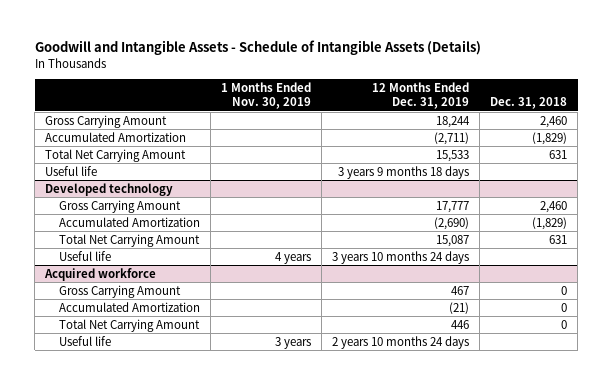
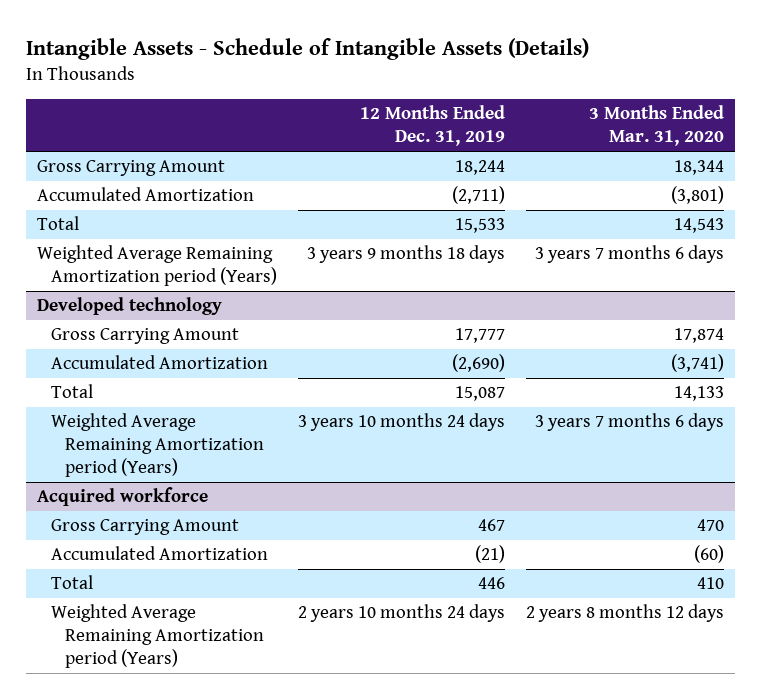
- Goodwill and Intangible Assets - Schedule of Intangible Assets (Details)
+ Intangible Assets - Schedule of Intangible Assets (Details)
- | 1 Months Ended Nov. 30, 2019 | 12 Months Ended Dec. 31, 2019 | Dec. 31, 2018
+ | 12 Months Ended Dec. 31, 2019 | 3 Months Ended Mar. 31, 2020
- Total Net Carrying Amount | | 15,533 | 631
- Useful life | | 3 years 9 months 18 days |
+ Total | 15,533 | 14,543
+ Weighted Average Remaining Amortization period (Years) | 3 years 9 months 18 days | 3 years 7 months 6 days
@ Developed technology
- Total Net Carrying Amount | | 15,087 | 631
- Useful life | 4 years | 3 years 10 months 24 days |
+ Total | 15,087 | 14,133
+ Weighted Average Remaining Amortization period (Years) | 3 years 10 months 24 days | 3 years 7 months 6 days
@ Acquired workforce
- Total Net Carrying Amount | | 446 | 0
- Useful life | 3 years | 2 years 10 months 24 days |
+ Total | 446 | 410
+ Weighted Average Remaining Amortization period (Years) | 2 years 10 months 24 days | 2 years 8 months 12 days

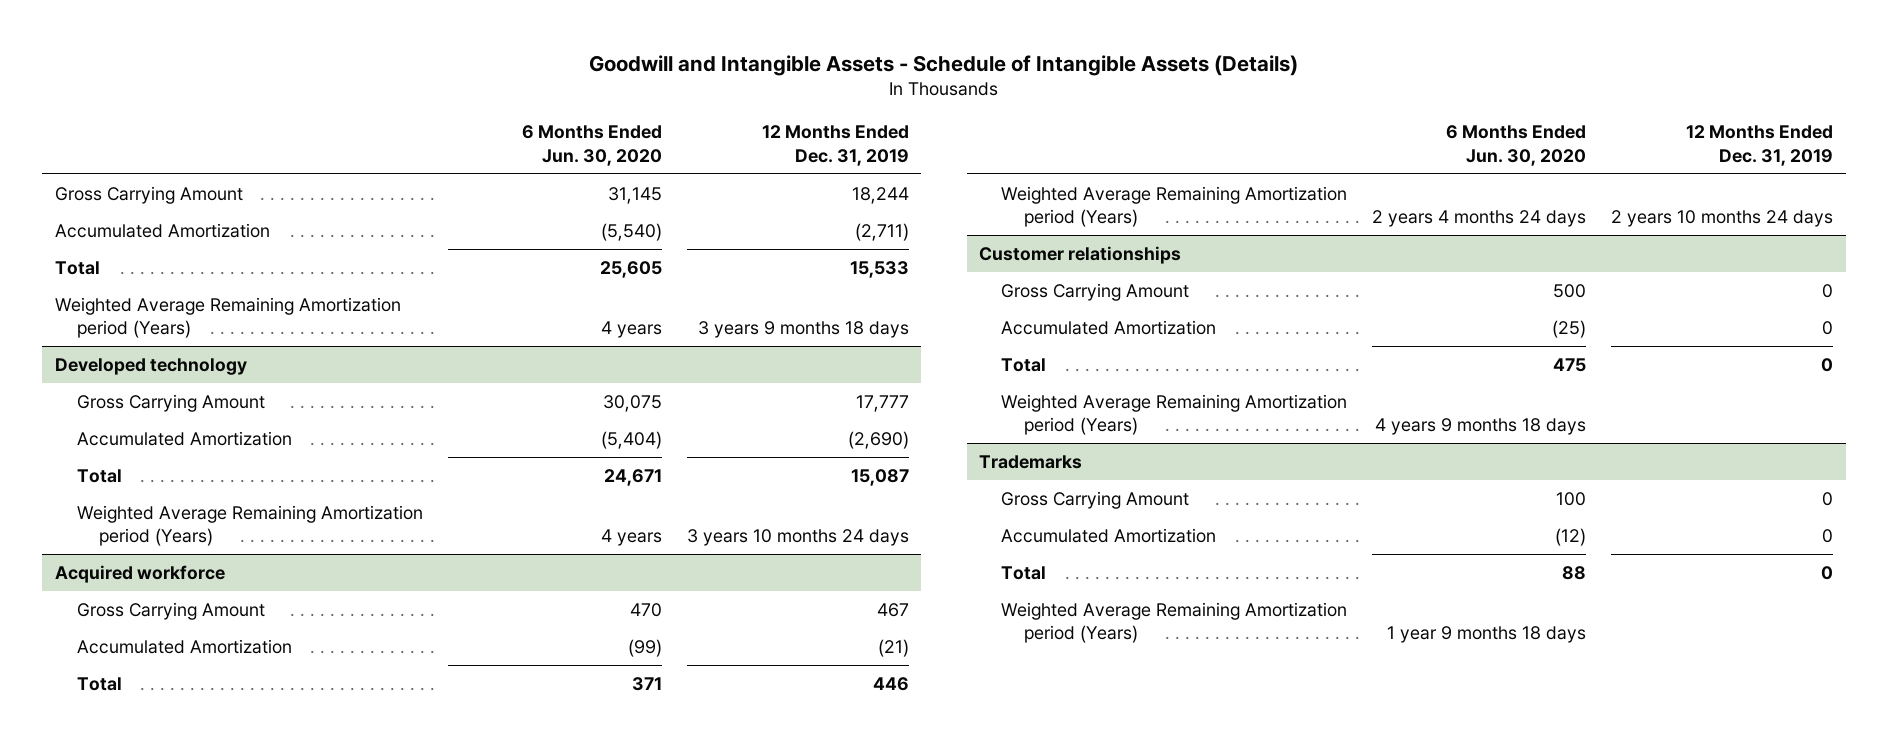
- Intangible Assets - Schedule of Intangible Assets (Details)
+ Goodwill and Intangible Assets - Schedule of Intangible Assets (Details)
- | 12 Months Ended Dec. 31, 2019 | 3 Months Ended Mar. 31, 2020
+ | 6 Months Ended Jun. 30, 2020 | 12 Months Ended Dec. 31, 2019
+ Customer relationships
+ Gross Carrying Amount | 500 | 0
+ Accumulated Amortization | (25) | 0
+ Total | 475 | 0
+ Weighted Average Remaining Amortization period (Years) | 4 years 9 months 18 days |
+ Trademarks
+ Gross Carrying Amount | 100 | 0
+ Accumulated Amortization | (12) | 0
+ Total | 88 | 0
+ Weighted Average Remaining Amortization period (Years) | 1 year 9 months 18 days |

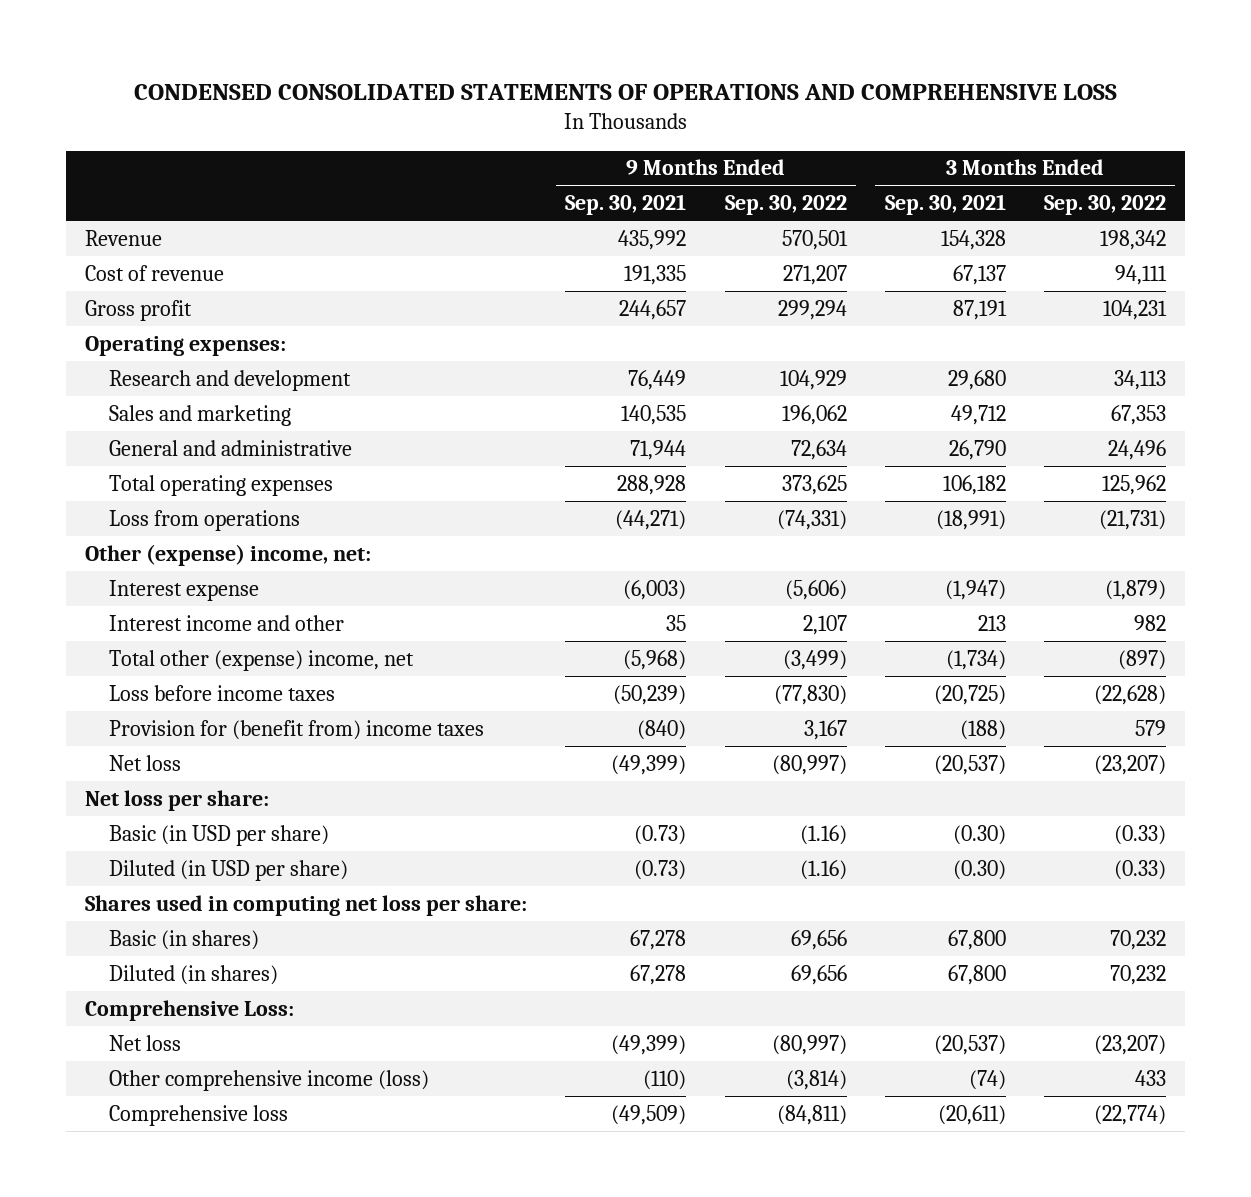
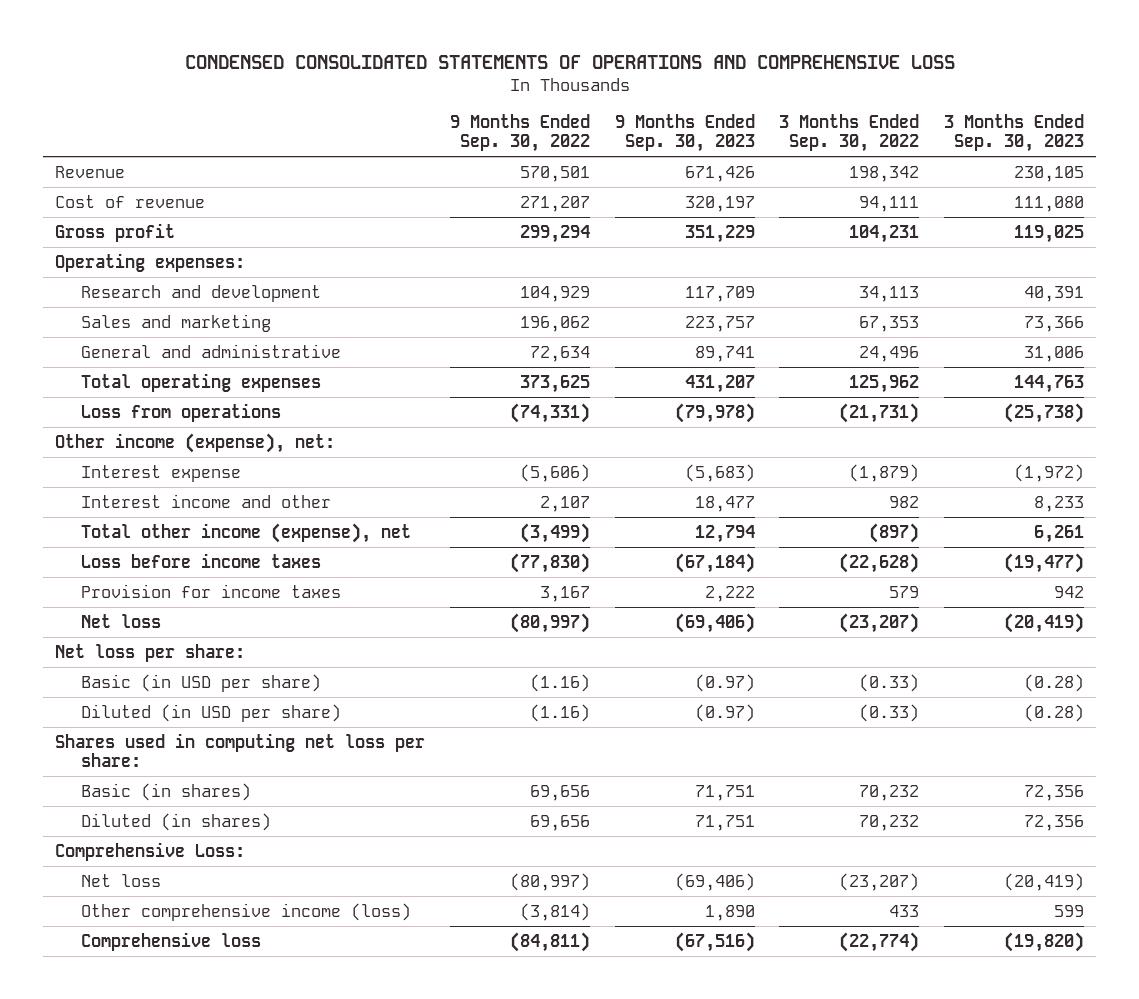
- | 9 Months Ended Sep. 30, 2021 | 9 Months Ended Sep. 30, 2022 | 3 Months Ended Sep. 30, 2021 | 3 Months Ended Sep. 30, 2022
+ | 9 Months Ended Sep. 30, 2022 | 9 Months Ended Sep. 30, 2023 | 3 Months Ended Sep. 30, 2022 | 3 Months Ended Sep. 30, 2023
- Other (expense) income, net:
+ Other income (expense), net:
- Total other (expense) income, net | (5,968) | (3,499) | (1,734) | (897)
+ Total other income (expense), net | (3,499) | 12,794 | (897) | 6,261
- Provision for (benefit from) income taxes | (840) | 3,167 | (188) | 579
+ Provision for income taxes | 3,167 | 2,222 | 579 | 942

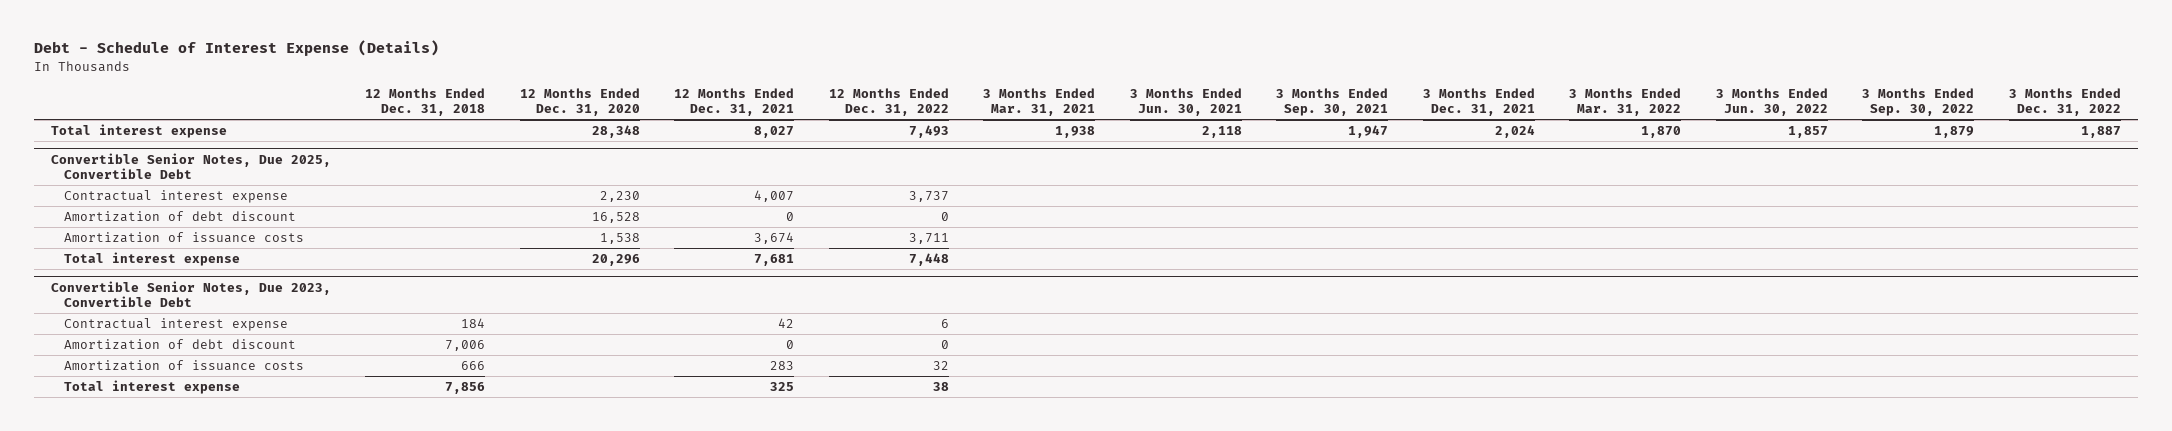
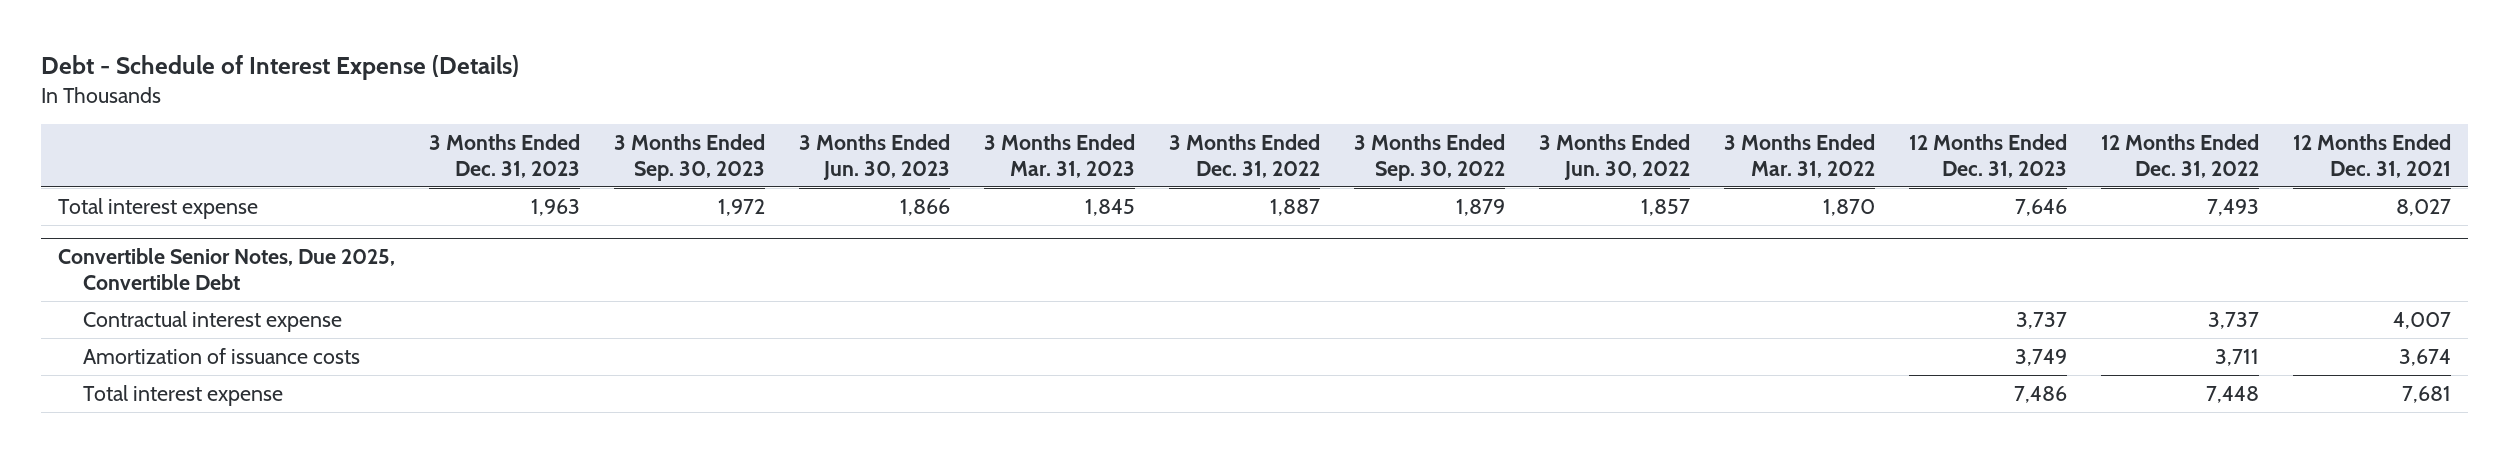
- | 12 Months Ended Dec. 31, 2018 | 12 Months Ended Dec. 31, 2020 | 12 Months Ended Dec. 31, 2021 | 12 Months Ended Dec. 31, 2022 | 3 Months Ended Mar. 31, 2021 | 3 Months Ended Jun. 30, 2021 | 3 Months Ended Sep. 30, 2021 | 3 Months Ended Dec. 31, 2021 | 3 Months Ended Mar. 31, 2022 | 3 Months Ended Jun. 30, 2022 | 3 Months Ended Sep. 30, 2022 | 3 Months Ended Dec. 31, 2022
+ | 3 Months Ended Dec. 31, 2023 | 3 Months Ended Sep. 30, 2023 | 3 Months Ended Jun. 30, 2023 | 3 Months Ended Mar. 31, 2023 | 3 Months Ended Dec. 31, 2022 | 3 Months Ended Sep. 30, 2022 | 3 Months Ended Jun. 30, 2022 | 3 Months Ended Mar. 31, 2022 | 12 Months Ended Dec. 31, 2023 | 12 Months Ended Dec. 31, 2022 | 12 Months Ended Dec. 31, 2021
@ Convertible Senior Notes, Due 2025, Convertible Debt
- Amortization of debt discount | | 16,528 | 0 | 0 | | | | | | | |
- Convertible Senior Notes, Due 2023, Convertible Debt
- Contractual interest expense | 184 | | 42 | 6 | | | | | | | |
- Amortization of debt discount | 7,006 | | 0 | 0 | | | | | | | |
- Amortization of issuance costs | 666 | | 283 | 32 | | | | | | | |
- Total interest expense | 7,856 | | 325 | 38 | | | | | | | |

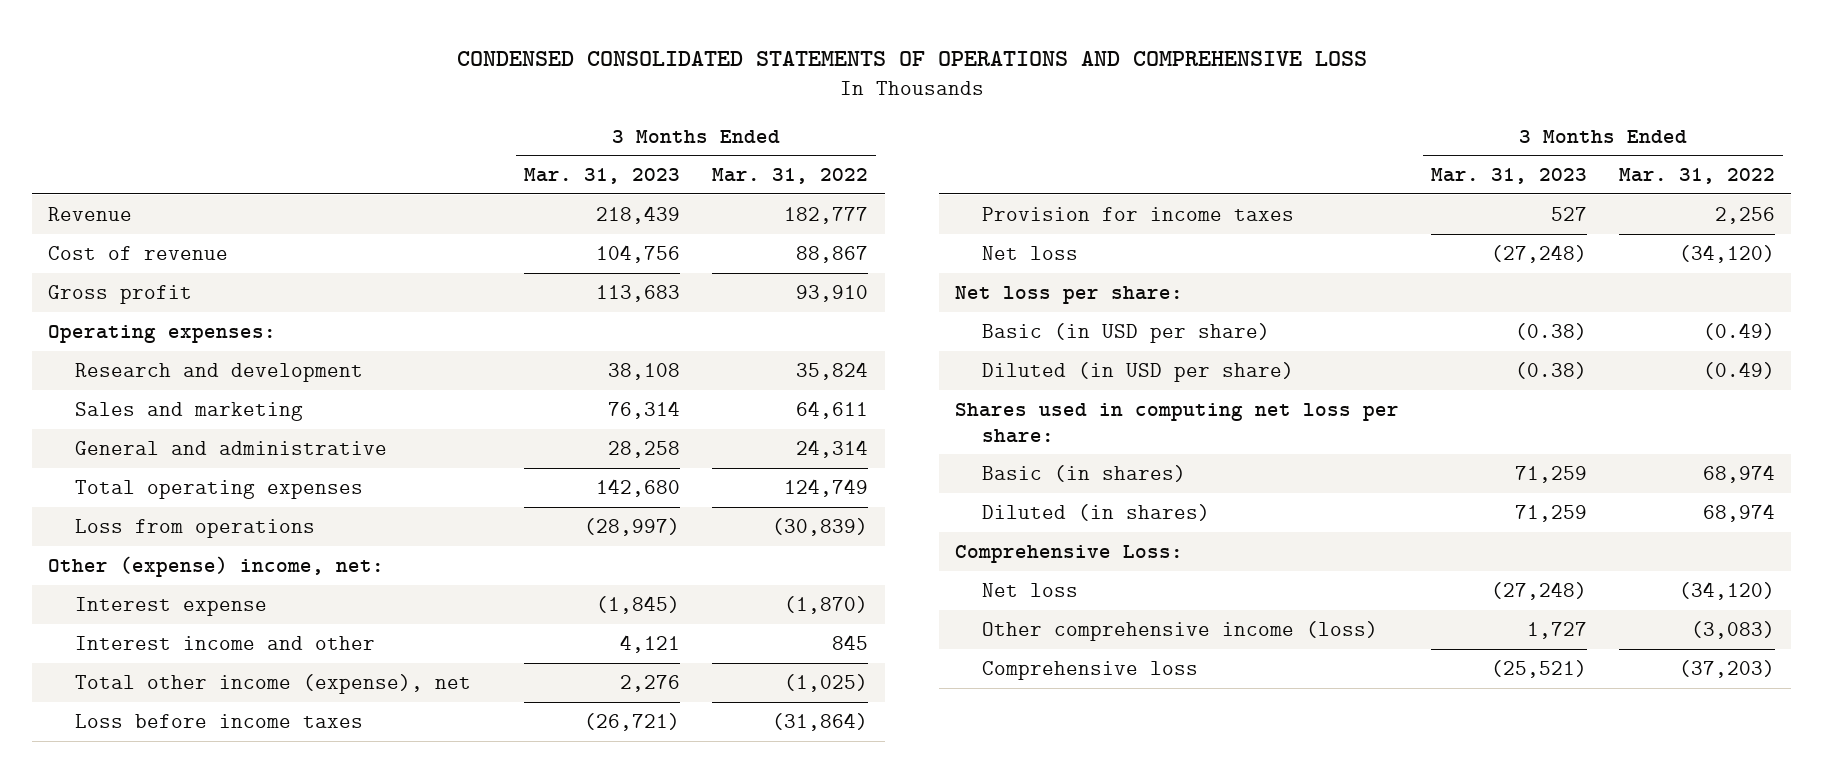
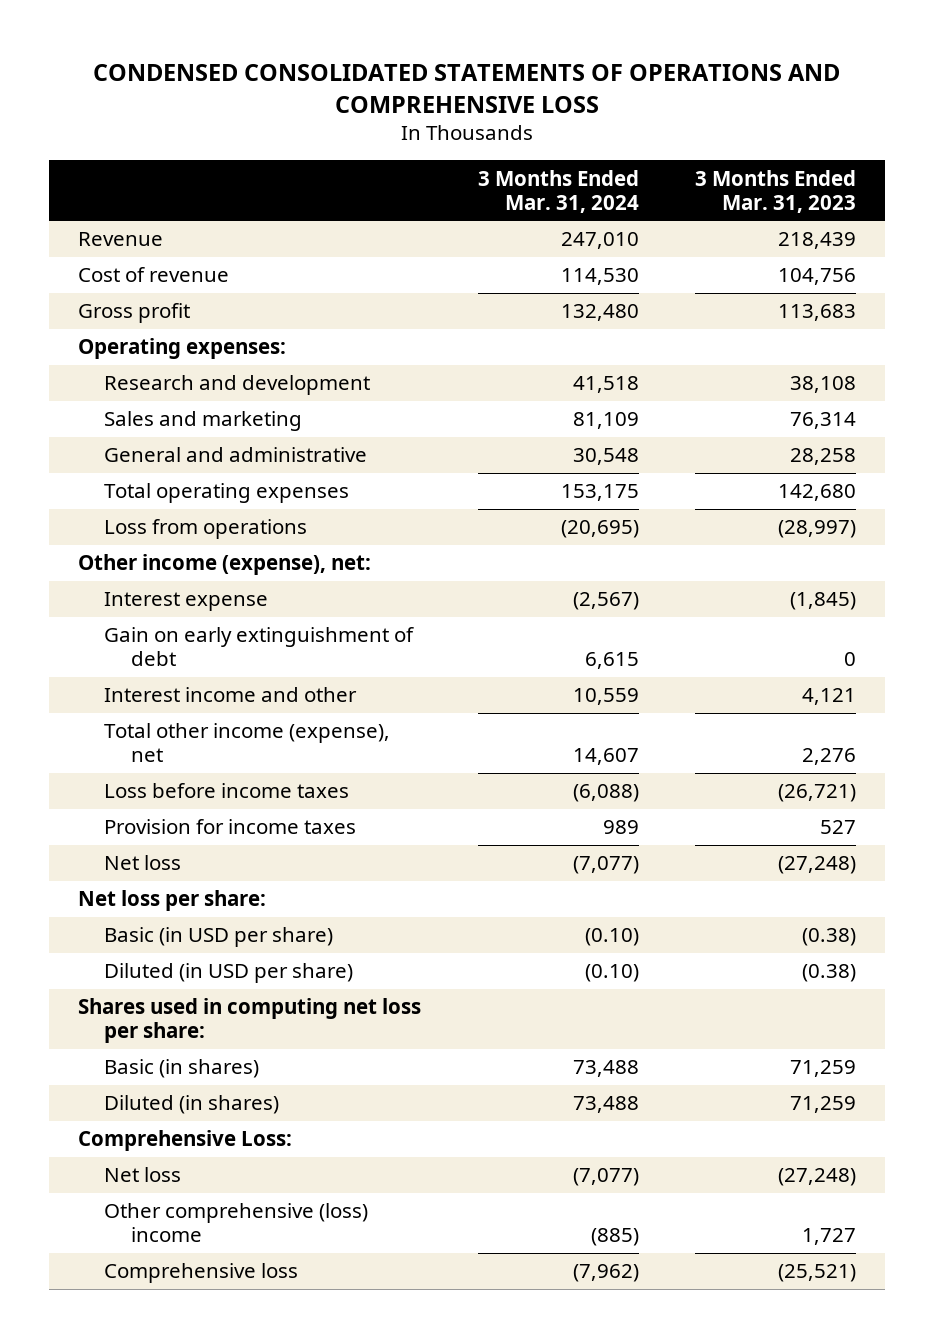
- | 3 Months Ended Mar. 31, 2023 | 3 Months Ended Mar. 31, 2022
+ | 3 Months Ended Mar. 31, 2024 | 3 Months Ended Mar. 31, 2023
- Other (expense) income, net:
+ Other income (expense), net:
+ Gain on early extinguishment of debt | 6,615 | 0
- Other comprehensive income (loss) | 1,727 | (3,083)
+ Other comprehensive (loss) income | (885) | 1,727

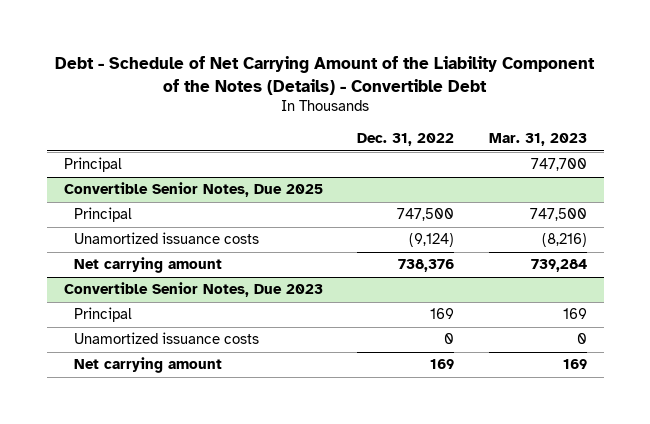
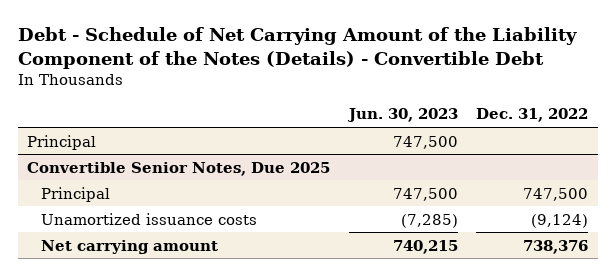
- | Dec. 31, 2022 | Mar. 31, 2023
+ | Jun. 30, 2023 | Dec. 31, 2022
- Convertible Senior Notes, Due 2023
- Principal | 169 | 169
- Unamortized issuance costs | 0 | 0
- Net carrying amount | 169 | 169

